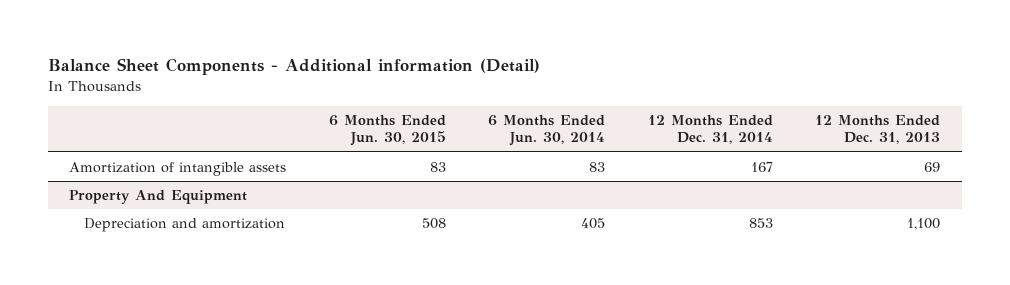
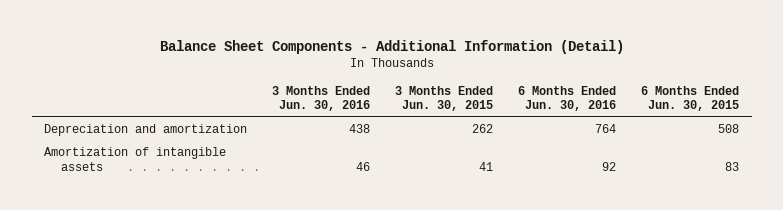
- Balance Sheet Components - Additional information (Detail)
+ Balance Sheet Components - Additional Information (Detail)
- | 6 Months Ended Jun. 30, 2015 | 6 Months Ended Jun. 30, 2014 | 12 Months Ended Dec. 31, 2014 | 12 Months Ended Dec. 31, 2013
+ | 3 Months Ended Jun. 30, 2016 | 3 Months Ended Jun. 30, 2015 | 6 Months Ended Jun. 30, 2016 | 6 Months Ended Jun. 30, 2015
- Property And Equipment
moved down: Amortization of intangible assets | 46 | 41 | 92 | 83

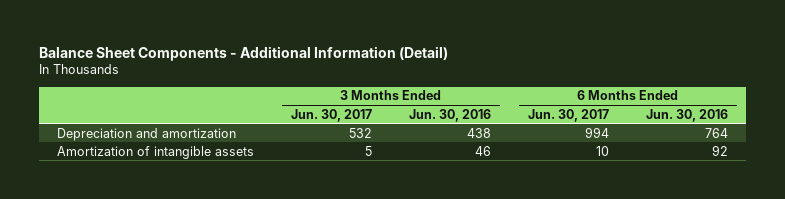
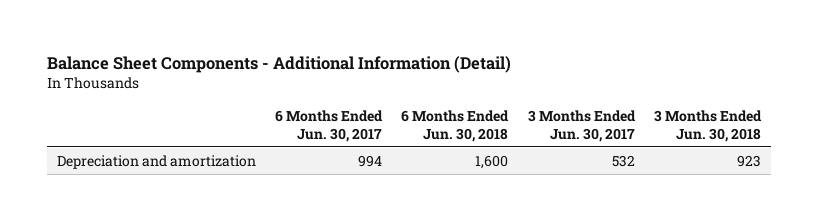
- | 3 Months Ended Jun. 30, 2017 | 3 Months Ended Jun. 30, 2016 | 6 Months Ended Jun. 30, 2017 | 6 Months Ended Jun. 30, 2016
+ | 6 Months Ended Jun. 30, 2017 | 6 Months Ended Jun. 30, 2018 | 3 Months Ended Jun. 30, 2017 | 3 Months Ended Jun. 30, 2018
- Amortization of intangible assets | 5 | 46 | 10 | 92

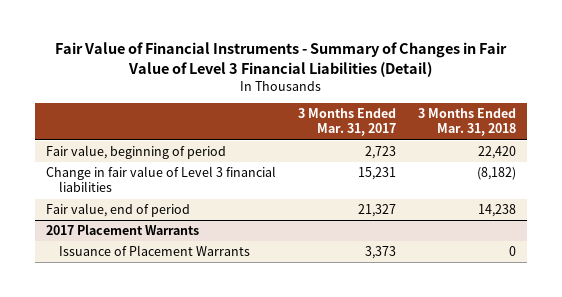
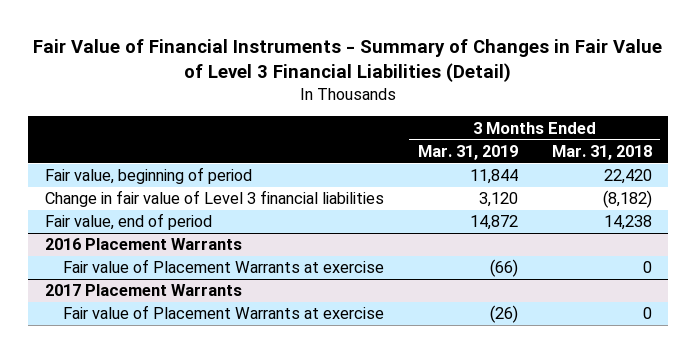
- | 3 Months Ended Mar. 31, 2017 | 3 Months Ended Mar. 31, 2018
+ | 3 Months Ended Mar. 31, 2019 | 3 Months Ended Mar. 31, 2018
+ 2016 Placement Warrants
+ Fair value of Placement Warrants at exercise | (66) | 0
@ 2017 Placement Warrants
- Issuance of Placement Warrants | 3,373 | 0
+ Fair value of Placement Warrants at exercise | (26) | 0

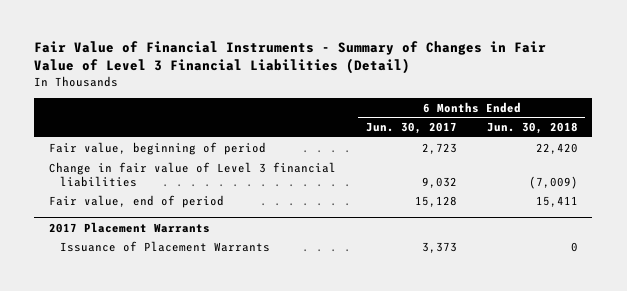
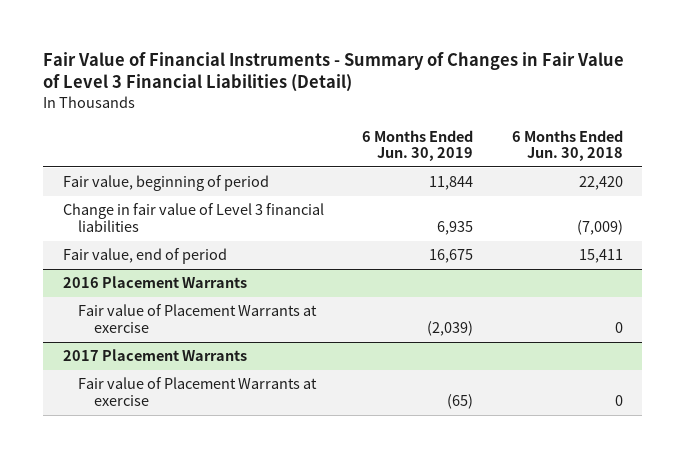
- | 6 Months Ended Jun. 30, 2017 | 6 Months Ended Jun. 30, 2018
+ | 6 Months Ended Jun. 30, 2019 | 6 Months Ended Jun. 30, 2018
+ 2016 Placement Warrants
+ Fair value of Placement Warrants at exercise | (2,039) | 0
@ 2017 Placement Warrants
- Issuance of Placement Warrants | 3,373 | 0
+ Fair value of Placement Warrants at exercise | (65) | 0

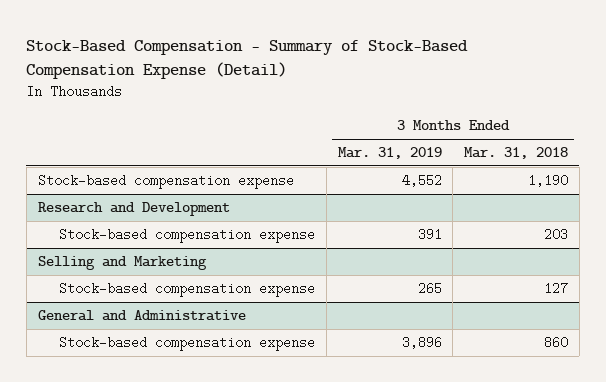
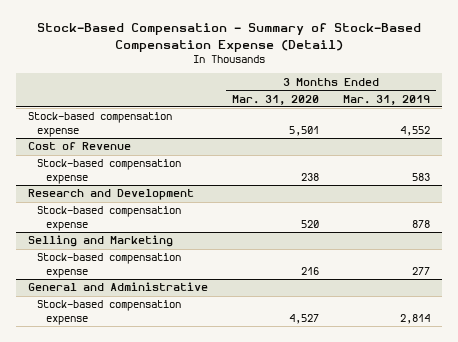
- | 3 Months Ended Mar. 31, 2019 | 3 Months Ended Mar. 31, 2018
+ | 3 Months Ended Mar. 31, 2020 | 3 Months Ended Mar. 31, 2019
+ Cost of Revenue
+ Stock-based compensation expense | 238 | 583
@ Research and Development
- Stock-based compensation expense | 391 | 203
+ Stock-based compensation expense | 520 | 878
@ Selling and Marketing
- Stock-based compensation expense | 265 | 127
+ Stock-based compensation expense | 216 | 277
@ General and Administrative
- Stock-based compensation expense | 3,896 | 860
+ Stock-based compensation expense | 4,527 | 2,814

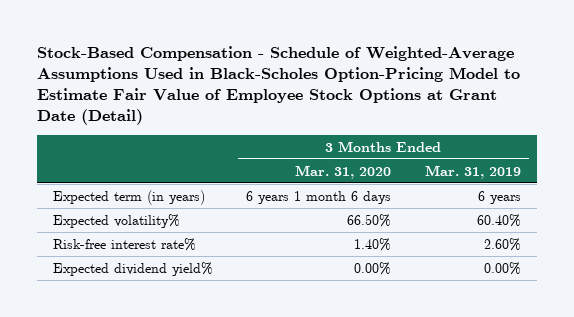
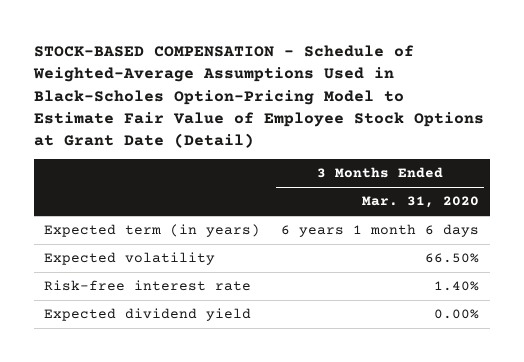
- Stock-Based Compensation - Schedule of Weighted-Average Assumptions Used in Black-Scholes Option-Pricing Model to Estimate Fair Value of Employee Stock Options at Grant Date (Detail)
+ STOCK-BASED COMPENSATION - Schedule of Weighted-Average Assumptions Used in Black-Scholes Option-Pricing Model to Estimate Fair Value of Employee Stock Options at Grant Date (Detail)
- | 3 Months Ended Mar. 31, 2020 | 3 Months Ended Mar. 31, 2019
+ | 3 Months Ended Mar. 31, 2020
- Expected volatility% | 66.50% | 60.40%
- Risk-free interest rate% | 1.40% | 2.60%
- Expected dividend yield% | 0.00% | 0.00%
+ Expected volatility | 66.50%
+ Risk-free interest rate | 1.40%
+ Expected dividend yield | 0.00%

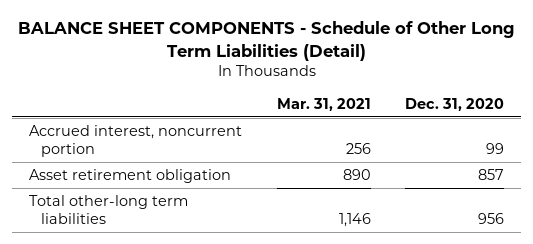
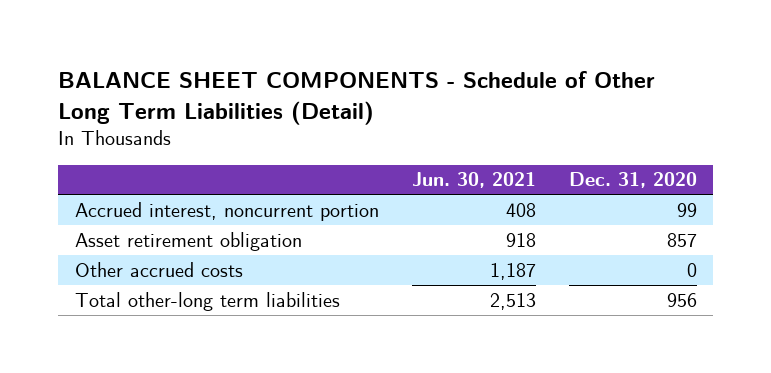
- | Mar. 31, 2021 | Dec. 31, 2020
+ | Jun. 30, 2021 | Dec. 31, 2020
+ Other accrued costs | 1,187 | 0

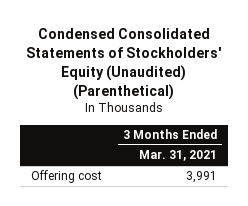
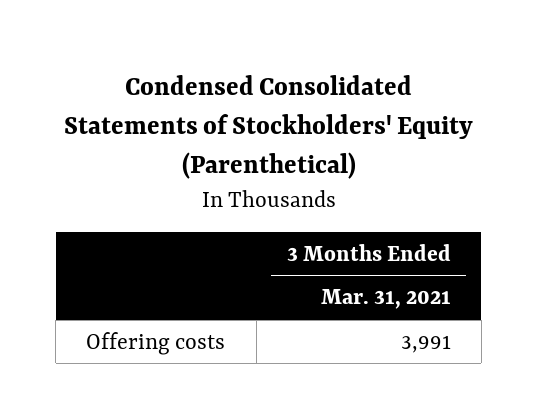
- Condensed Consolidated Statements of Stockholders' Equity (Unaudited) (Parenthetical)
+ Condensed Consolidated Statements of Stockholders' Equity (Parenthetical)
- Offering cost | 3,991
+ Offering costs | 3,991

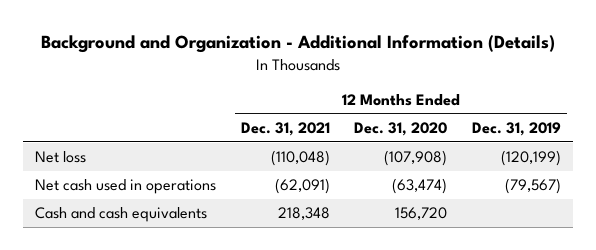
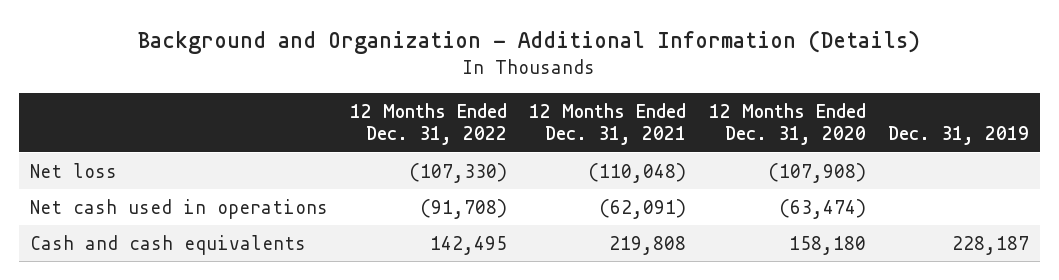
- | 12 Months Ended Dec. 31, 2021 | 12 Months Ended Dec. 31, 2020 | 12 Months Ended Dec. 31, 2019
+ | 12 Months Ended Dec. 31, 2022 | 12 Months Ended Dec. 31, 2021 | 12 Months Ended Dec. 31, 2020 | Dec. 31, 2019
- Cash and cash equivalents | 218,348 | 156,720 |
+ Cash and cash equivalents | 142,495 | 219,808 | 158,180 | 228,187

